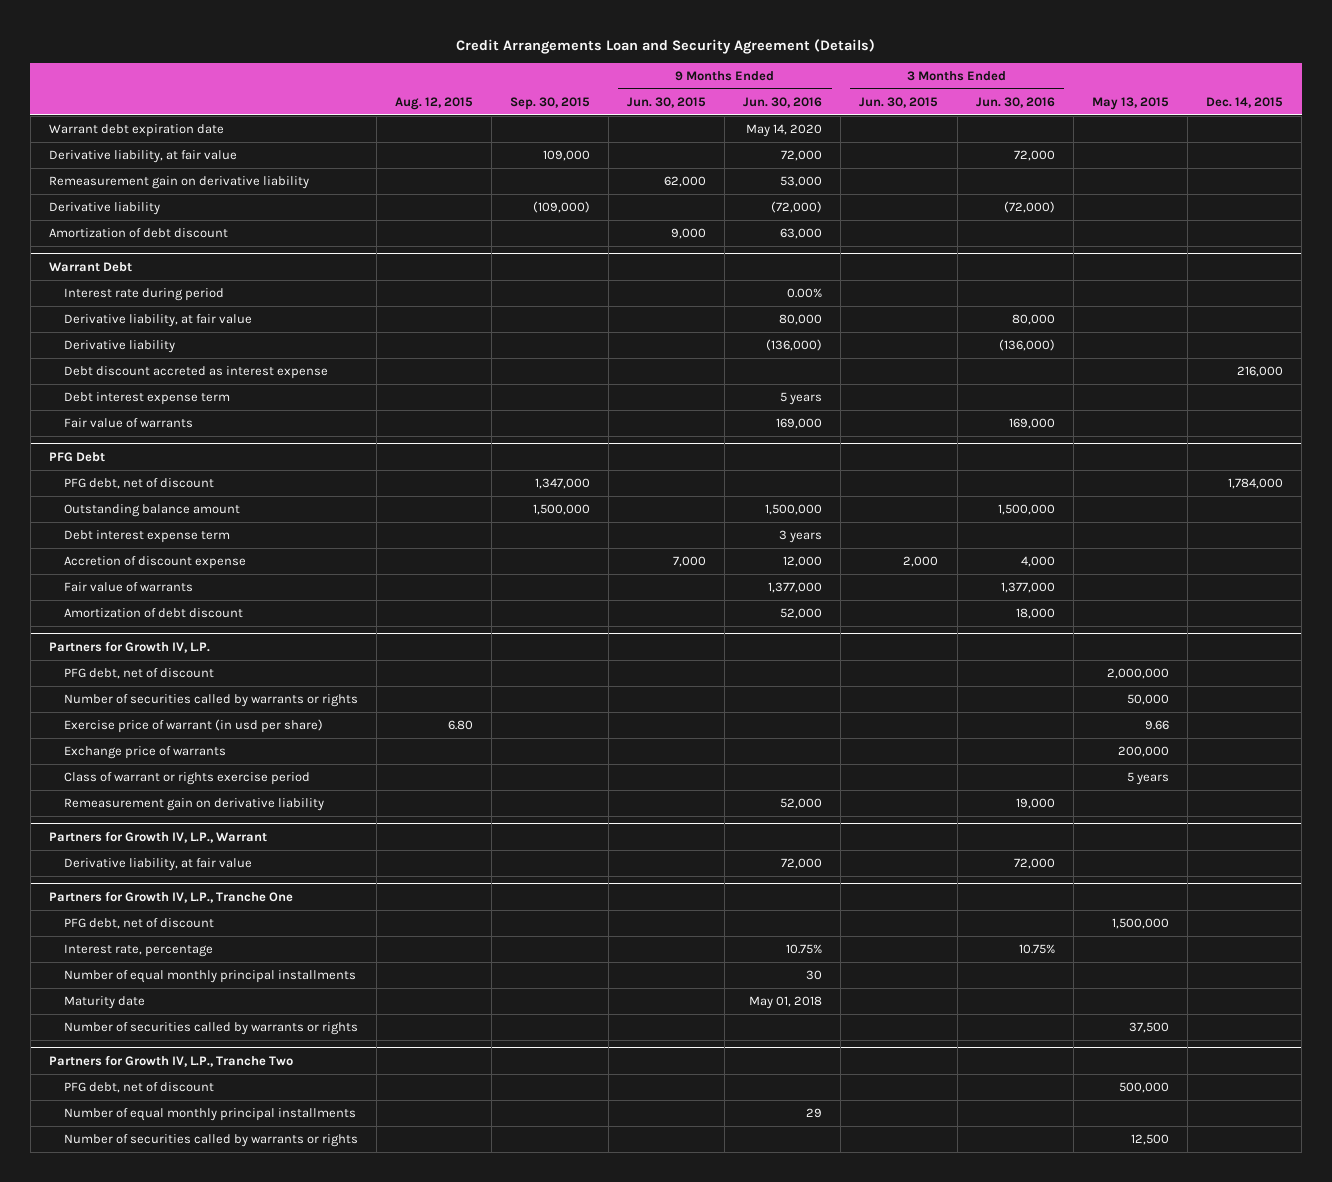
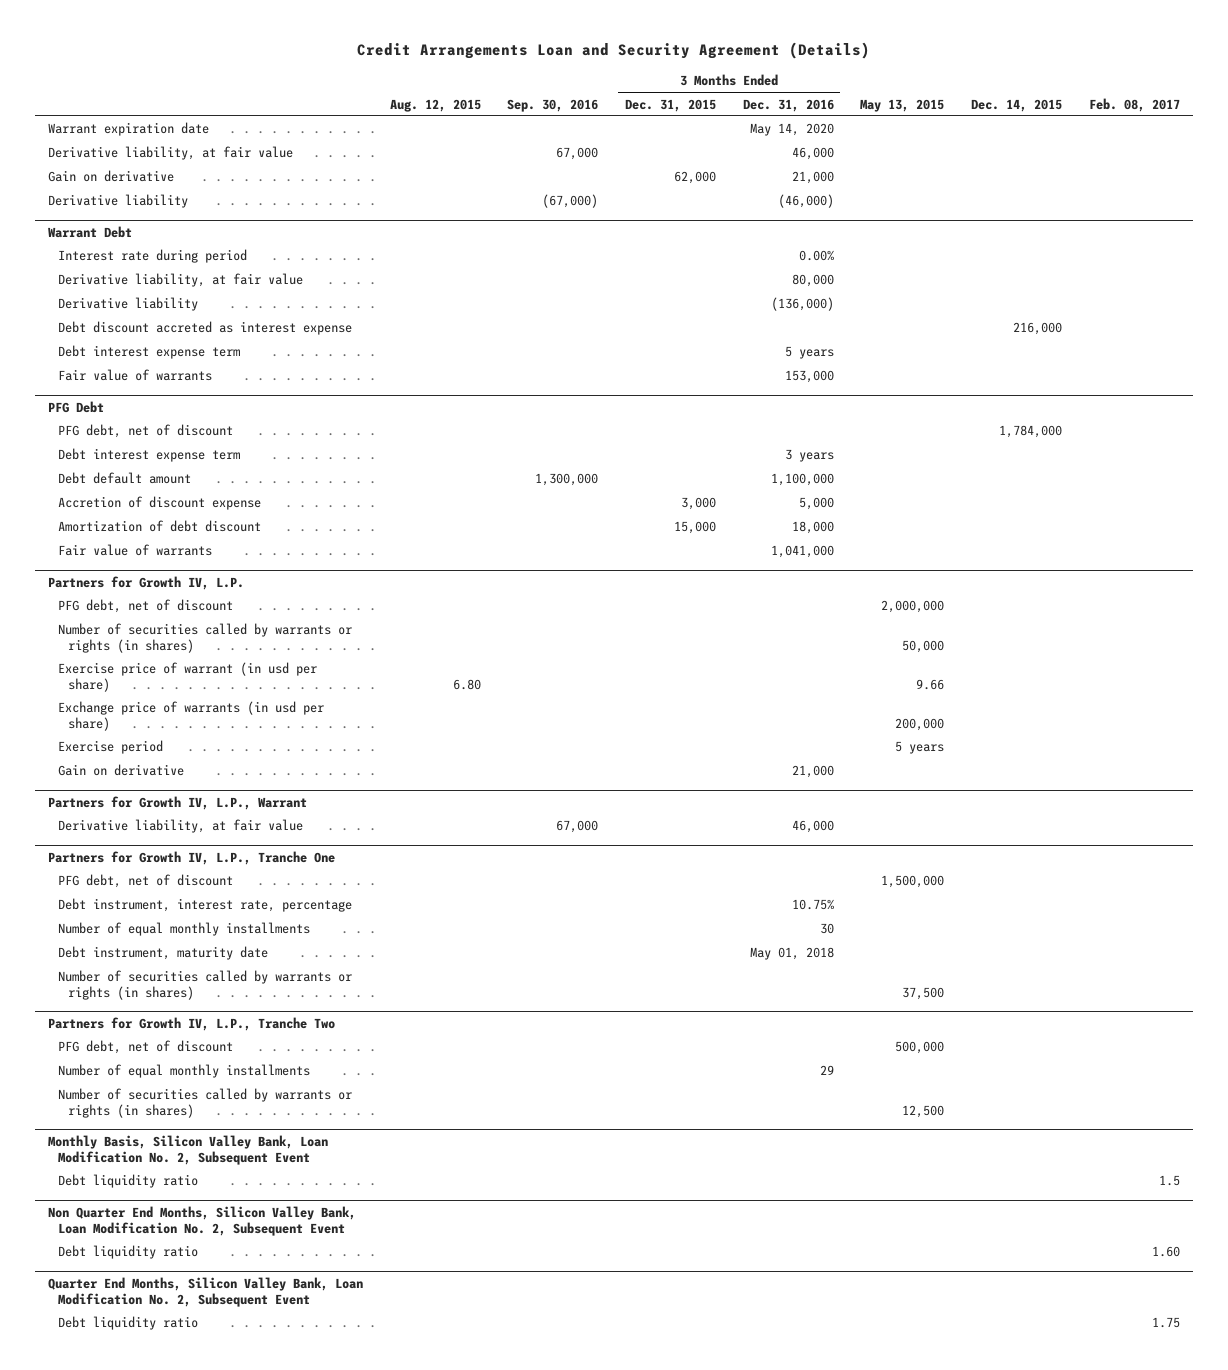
- | Aug. 12, 2015 | Sep. 30, 2015 | 9 Months Ended Jun. 30, 2015 | 9 Months Ended Jun. 30, 2016 | 3 Months Ended Jun. 30, 2015 | 3 Months Ended Jun. 30, 2016 | May 13, 2015 | Dec. 14, 2015
+ | Aug. 12, 2015 | Sep. 30, 2016 | 3 Months Ended Dec. 31, 2015 | 3 Months Ended Dec. 31, 2016 | May 13, 2015 | Dec. 14, 2015 | Feb. 08, 2017
- Warrant debt expiration date | | | | May 14, 2020 | | | |
+ Warrant expiration date | | | | May 14, 2020 | | |
- Remeasurement gain on derivative liability | | | 62,000 | 53,000 | | | |
+ Gain on derivative | | | 62,000 | 21,000 | | |
- Amortization of debt discount | | | 9,000 | 63,000 | | | |
@ PFG Debt
- Outstanding balance amount | | 1,500,000 | | 1,500,000 | | 1,500,000 | |
+ Debt default amount | | 1,300,000 | | 1,100,000 | | |
moved down: Fair value of warrants | | | | 1,041,000 | | |
@ Partners for Growth IV, L.P.
- Number of securities called by warrants or rights | | | | | | | 50,000 |
+ Number of securities called by warrants or rights (in shares) | | | | | 50,000 | |
- Exchange price of warrants | | | | | | | 200,000 |
- Class of warrant or rights exercise period | | | | | | | 5 years |
- Remeasurement gain on derivative liability | | | | 52,000 | | 19,000 | |
+ Exchange price of warrants (in usd per share) | | | | | 200,000 | |
+ Exercise period | | | | | 5 years | |
+ Gain on derivative | | | | 21,000 | | |
@ Partners for Growth IV, L.P., Tranche One
- Interest rate, percentage | | | | 10.75% | | 10.75% | |
- Number of equal monthly principal installments | | | | 30 | | | |
- Maturity date | | | | May 01, 2018 | | | |
- Number of securities called by warrants or rights | | | | | | | 37,500 |
+ Debt instrument, interest rate, percentage | | | | 10.75% | | |
+ Number of equal monthly installments | | | | 30 | | |
+ Debt instrument, maturity date | | | | May 01, 2018 | | |
+ Number of securities called by warrants or rights (in shares) | | | | | 37,500 | |
@ Partners for Growth IV, L.P., Tranche Two
- Number of equal monthly principal installments | | | | 29 | | | |
- Number of securities called by warrants or rights | | | | | | | 12,500 |
+ Number of equal monthly installments | | | | 29 | | |
+ Number of securities called by warrants or rights (in shares) | | | | | 12,500 | |
+ Monthly Basis, Silicon Valley Bank, Loan Modification No. 2, Subsequent Event
+ Debt liquidity ratio | | | | | | | 1.5
+ Non Quarter End Months, Silicon Valley Bank, Loan Modification No. 2, Subsequent Event
+ Debt liquidity ratio | | | | | | | 1.60
+ Quarter End Months, Silicon Valley Bank, Loan Modification No. 2, Subsequent Event
+ Debt liquidity ratio | | | | | | | 1.75

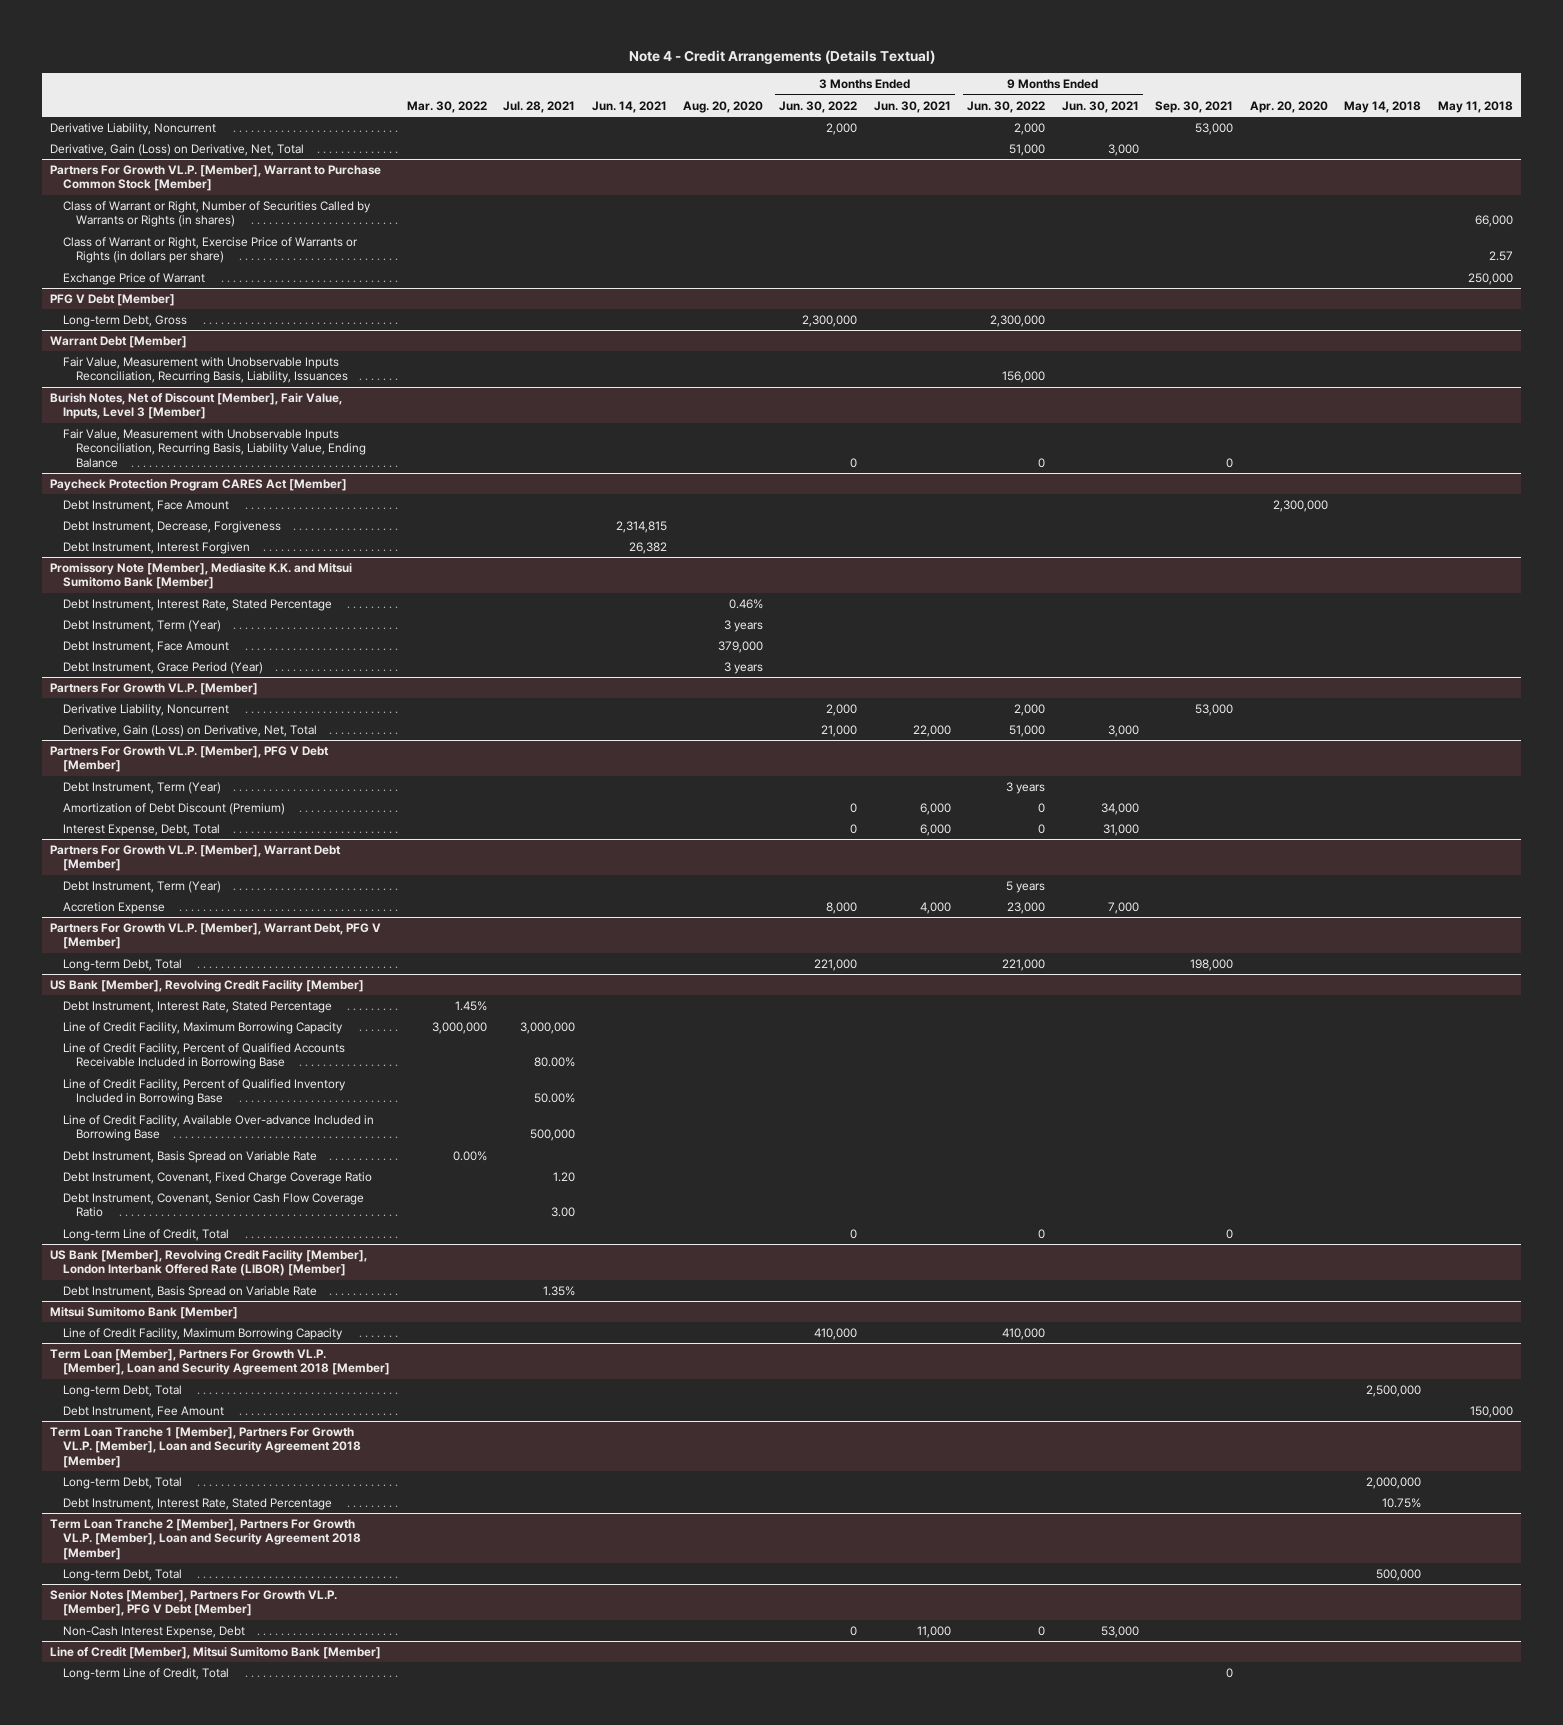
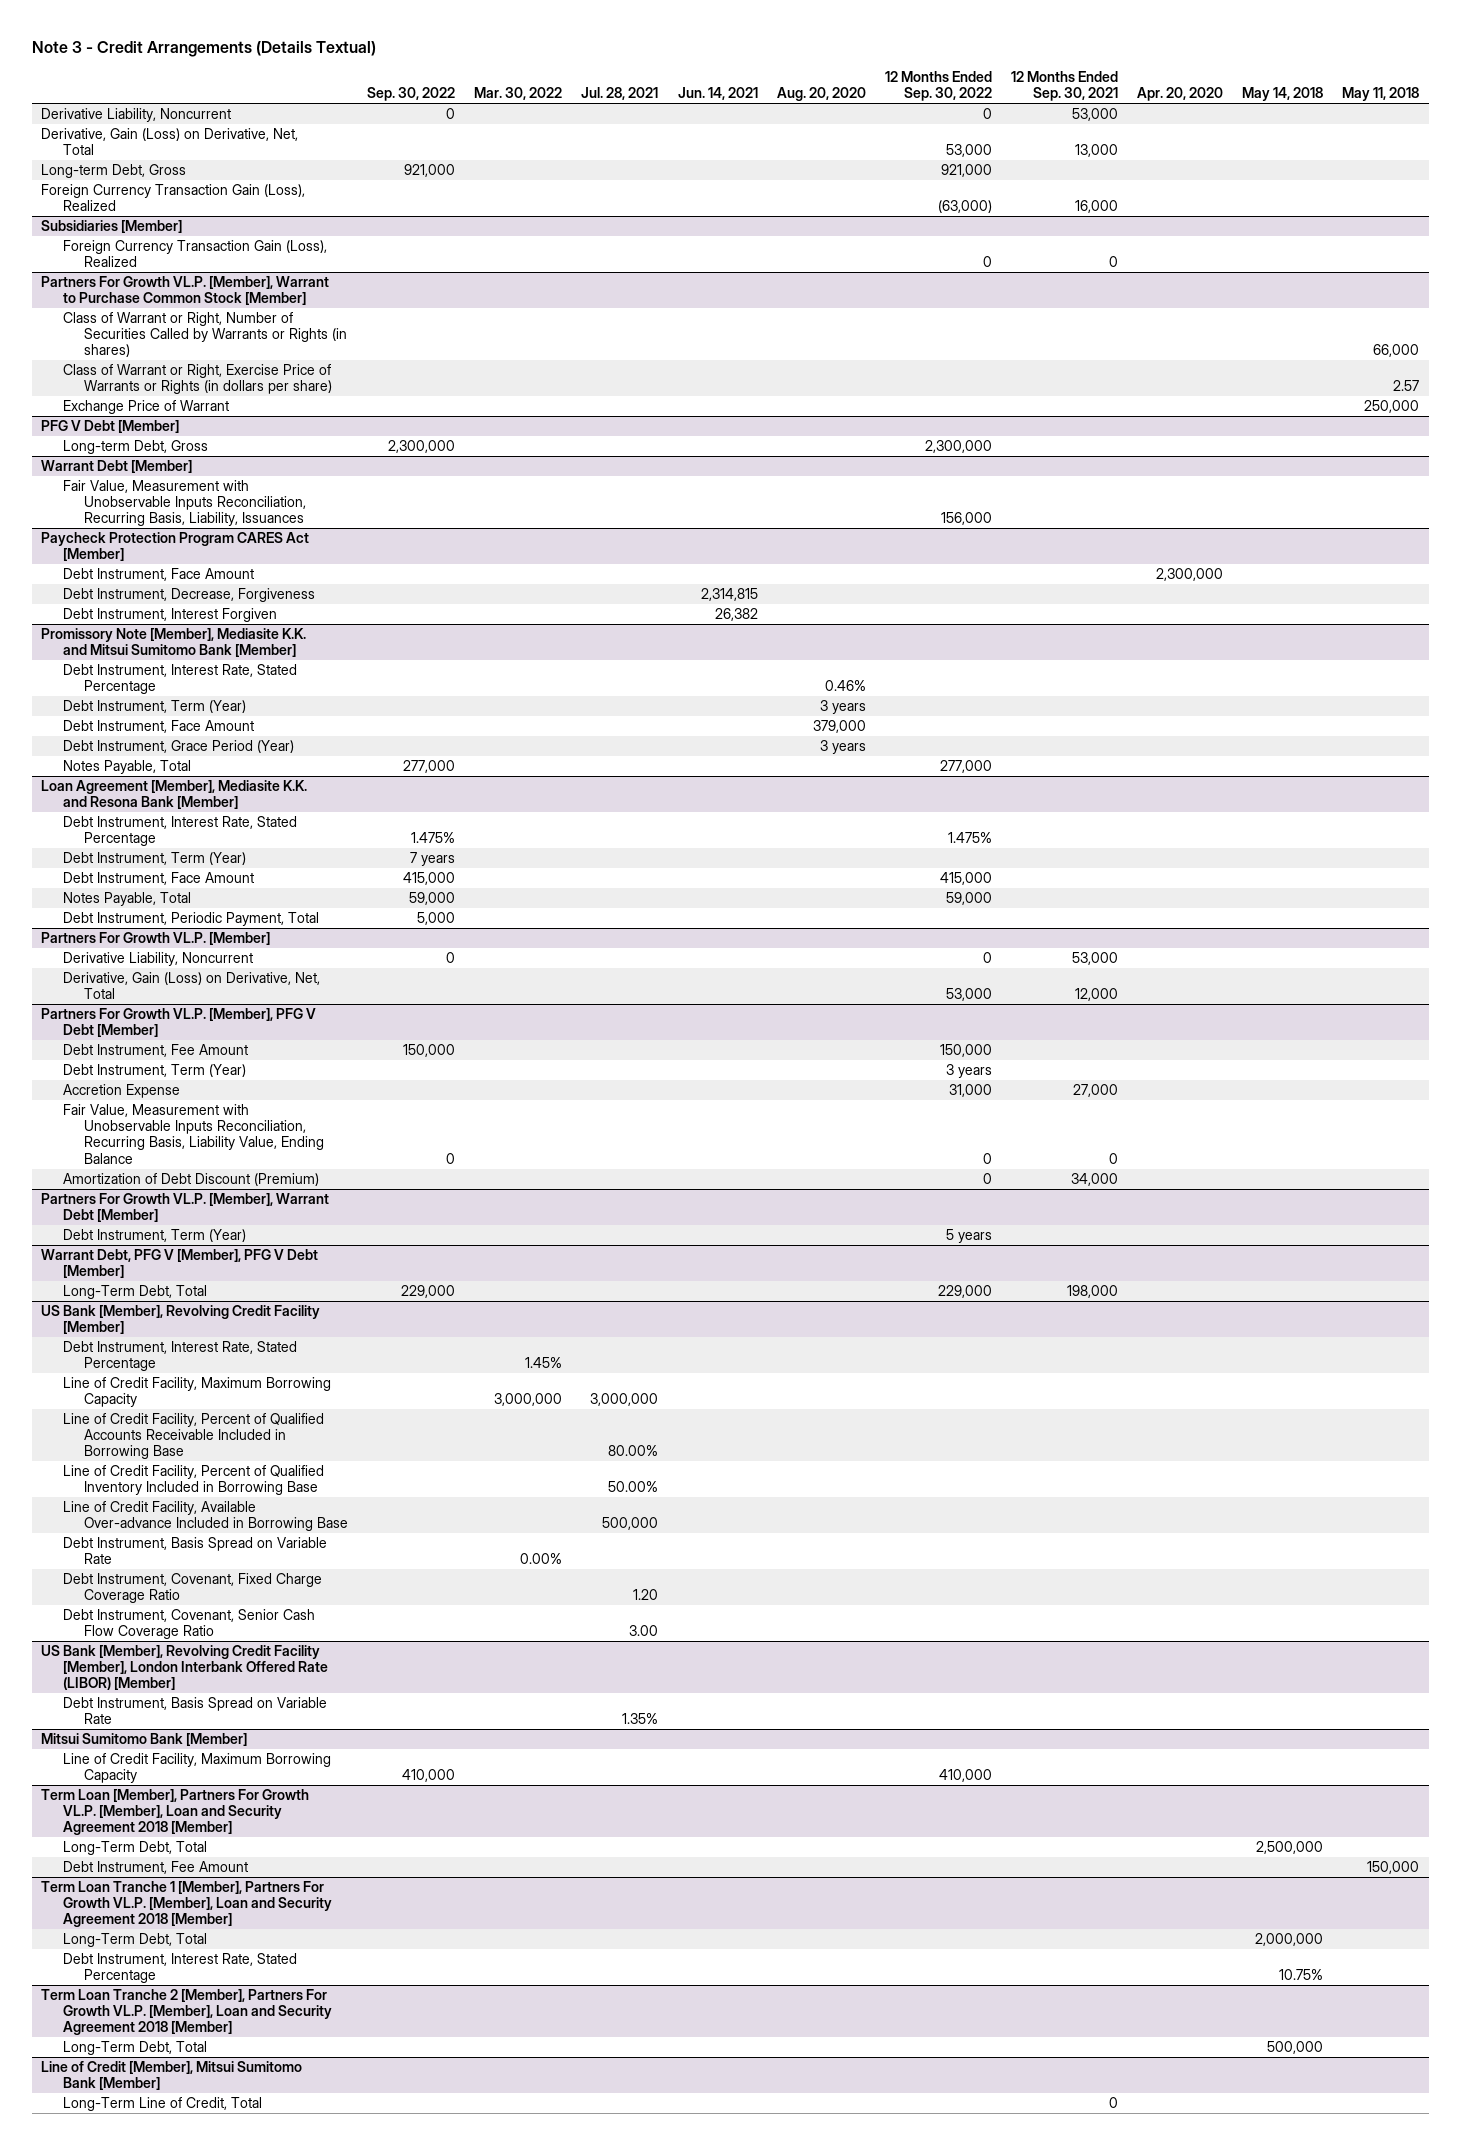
- Note 4 - Credit Arrangements (Details Textual)
+ Note 3 - Credit Arrangements (Details Textual)
- | Mar. 30, 2022 | Jul. 28, 2021 | Jun. 14, 2021 | Aug. 20, 2020 | 3 Months Ended Jun. 30, 2022 | 3 Months Ended Jun. 30, 2021 | 9 Months Ended Jun. 30, 2022 | 9 Months Ended Jun. 30, 2021 | Sep. 30, 2021 | Apr. 20, 2020 | May 14, 2018 | May 11, 2018
+ | Sep. 30, 2022 | Mar. 30, 2022 | Jul. 28, 2021 | Jun. 14, 2021 | Aug. 20, 2020 | 12 Months Ended Sep. 30, 2022 | 12 Months Ended Sep. 30, 2021 | Apr. 20, 2020 | May 14, 2018 | May 11, 2018
+ Long-term Debt, Gross | 921,000 | | | | | 921,000 | | | |
+ Foreign Currency Transaction Gain (Loss), Realized | | | | | | (63,000) | 16,000 | | |
+ Subsidiaries [Member]
+ Foreign Currency Transaction Gain (Loss), Realized | | | | | | 0 | 0 | | |
- Burish Notes, Net of Discount [Member], Fair Value, Inputs, Level 3 [Member]
- Fair Value, Measurement with Unobservable Inputs Reconciliation, Recurring Basis, Liability Value, Ending Balance | | | | | 0 | | 0 | | 0 | | |
@ Promissory Note [Member], Mediasite K.K. and Mitsui Sumitomo Bank [Member]
+ Notes Payable, Total | 277,000 | | | | | 277,000 | | | |
+ Loan Agreement [Member], Mediasite K.K. and Resona Bank [Member]
+ Debt Instrument, Interest Rate, Stated Percentage | 1.475% | | | | | 1.475% | | | |
+ Debt Instrument, Term (Year) | 7 years | | | | | | | | |
+ Debt Instrument, Face Amount | 415,000 | | | | | 415,000 | | | |
+ Notes Payable, Total | 59,000 | | | | | 59,000 | | | |
+ Debt Instrument, Periodic Payment, Total | 5,000 | | | | | | | | |
@ Partners For Growth VL.P. [Member], PFG V Debt [Member]
+ Debt Instrument, Fee Amount | 150,000 | | | | | 150,000 | | | |
+ Accretion Expense | | | | | | 31,000 | 27,000 | | |
+ Fair Value, Measurement with Unobservable Inputs Reconciliation, Recurring Basis, Liability Value, Ending Balance | 0 | | | | | 0 | 0 | | |
- Interest Expense, Debt, Total | | | | | 0 | 6,000 | 0 | 31,000 | | | |
@ Partners For Growth VL.P. [Member], Warrant Debt [Member]
- Accretion Expense | | | | | 8,000 | 4,000 | 23,000 | 7,000 | | | |
- Partners For Growth VL.P. [Member], Warrant Debt, PFG V [Member]
- Long-term Debt, Total | | | | | 221,000 | | 221,000 | | 198,000 | | |
+ Warrant Debt, PFG V [Member], PFG V Debt [Member]
+ Long-Term Debt, Total | 229,000 | | | | | 229,000 | 198,000 | | |
@ US Bank [Member], Revolving Credit Facility [Member]
- Long-term Line of Credit, Total | | | | | 0 | | 0 | | 0 | | |
@ Term Loan [Member], Partners For Growth VL.P. [Member], Loan and Security Agreement 2018 [Member]
- Long-term Debt, Total | | | | | | | | | | | 2,500,000 |
+ Long-Term Debt, Total | | | | | | | | | 2,500,000 |
@ Term Loan Tranche 1 [Member], Partners For Growth VL.P. [Member], Loan and Security Agreement 2018 [Member]
- Long-term Debt, Total | | | | | | | | | | | 2,000,000 |
+ Long-Term Debt, Total | | | | | | | | | 2,000,000 |
@ Term Loan Tranche 2 [Member], Partners For Growth VL.P. [Member], Loan and Security Agreement 2018 [Member]
- Long-term Debt, Total | | | | | | | | | | | 500,000 |
- Senior Notes [Member], Partners For Growth VL.P. [Member], PFG V Debt [Member]
- Non-Cash Interest Expense, Debt | | | | | 0 | 11,000 | 0 | 53,000 | | | |
@ Term Loan Tranche 2 [Member], Partners For Growth VL.P. [Member], Loan and Security Agreement 2018 [Member]
+ Long-Term Debt, Total | | | | | | | | | 500,000 |
@ Line of Credit [Member], Mitsui Sumitomo Bank [Member]
- Long-term Line of Credit, Total | | | | | | | | | 0 | | |
+ Long-Term Line of Credit, Total | | | | | | | 0 | | |

